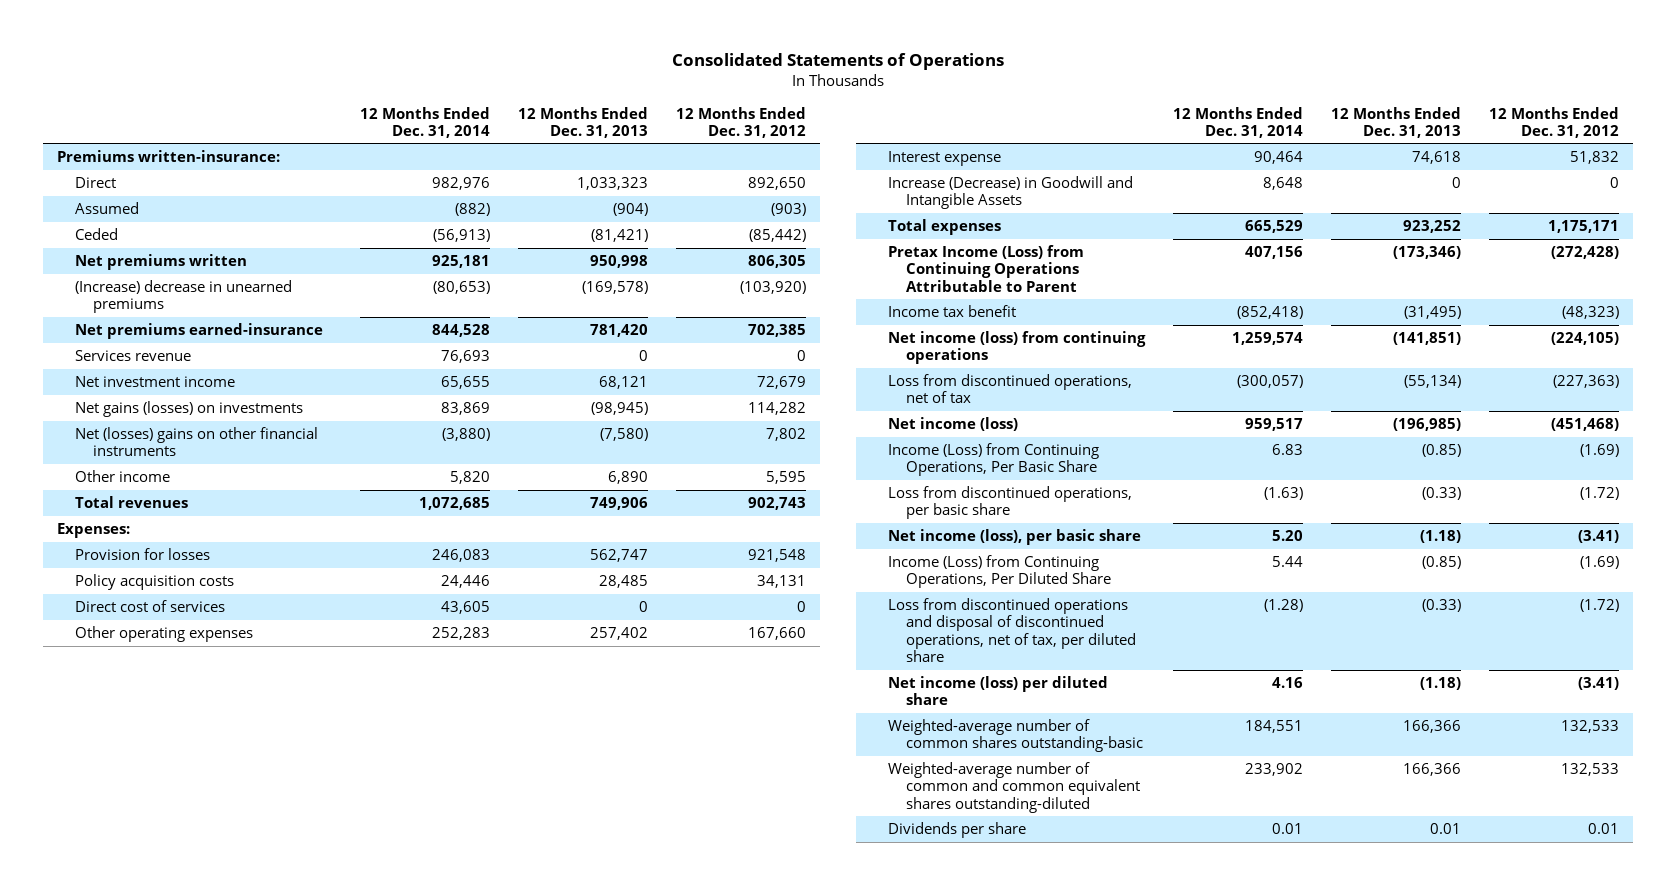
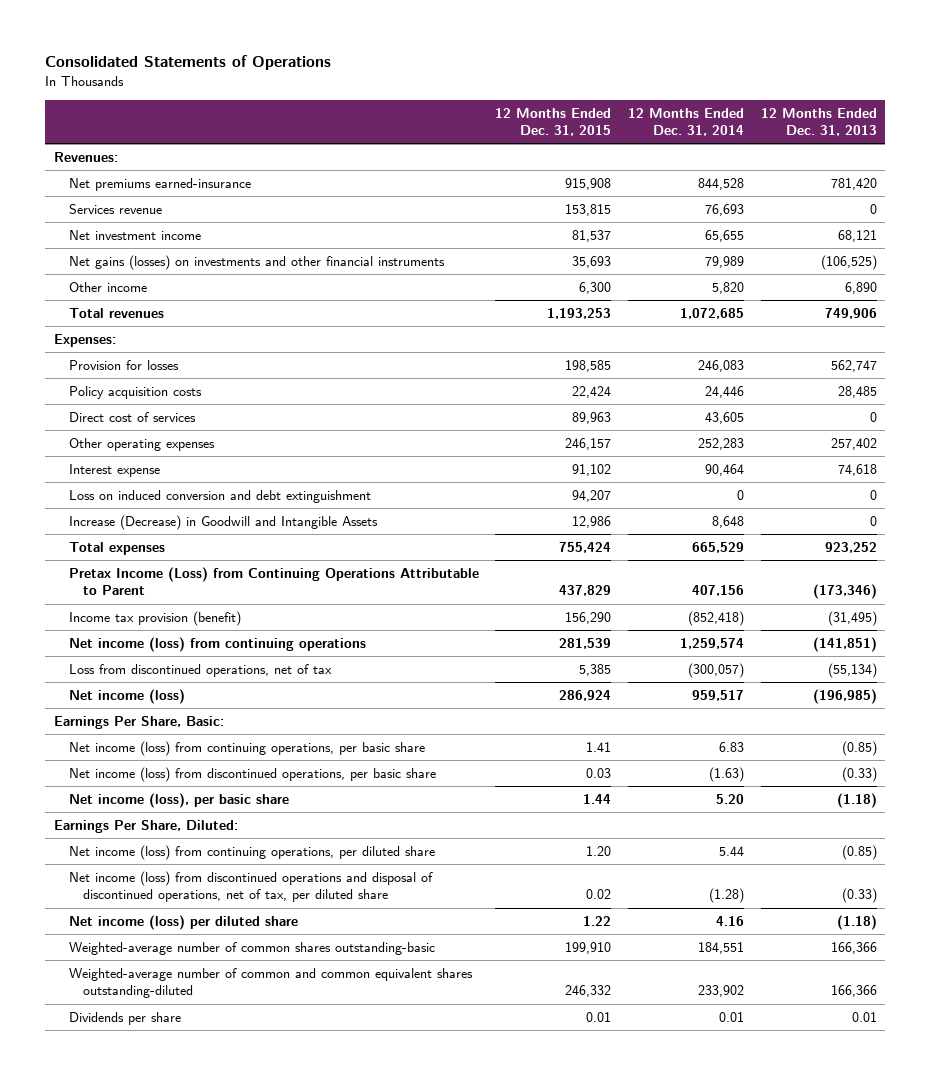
- | 12 Months Ended Dec. 31, 2014 | 12 Months Ended Dec. 31, 2013 | 12 Months Ended Dec. 31, 2012
+ | 12 Months Ended Dec. 31, 2015 | 12 Months Ended Dec. 31, 2014 | 12 Months Ended Dec. 31, 2013
- Premiums written-insurance:
- Direct | 982,976 | 1,033,323 | 892,650
- Assumed | (882) | (904) | (903)
- Ceded | (56,913) | (81,421) | (85,442)
- Net premiums written | 925,181 | 950,998 | 806,305
- (Increase) decrease in unearned premiums | (80,653) | (169,578) | (103,920)
+ Revenues:
- Net gains (losses) on investments | 83,869 | (98,945) | 114,282
- Net (losses) gains on other financial instruments | (3,880) | (7,580) | 7,802
+ Net gains (losses) on investments and other financial instruments | 35,693 | 79,989 | (106,525)
+ Loss on induced conversion and debt extinguishment | 94,207 | 0 | 0
- Income tax benefit | (852,418) | (31,495) | (48,323)
+ Income tax provision (benefit) | 156,290 | (852,418) | (31,495)
- Income (Loss) from Continuing Operations, Per Basic Share | 6.83 | (0.85) | (1.69)
- Loss from discontinued operations, per basic share | (1.63) | (0.33) | (1.72)
+ Earnings Per Share, Basic:
+ Net income (loss) from continuing operations, per basic share | 1.41 | 6.83 | (0.85)
+ Net income (loss) from discontinued operations, per basic share | 0.03 | (1.63) | (0.33)
- Income (Loss) from Continuing Operations, Per Diluted Share | 5.44 | (0.85) | (1.69)
- Loss from discontinued operations and disposal of discontinued operations, net of tax, per diluted share | (1.28) | (0.33) | (1.72)
+ Earnings Per Share, Diluted:
+ Net income (loss) from continuing operations, per diluted share | 1.20 | 5.44 | (0.85)
+ Net income (loss) from discontinued operations and disposal of discontinued operations, net of tax, per diluted share | 0.02 | (1.28) | (0.33)

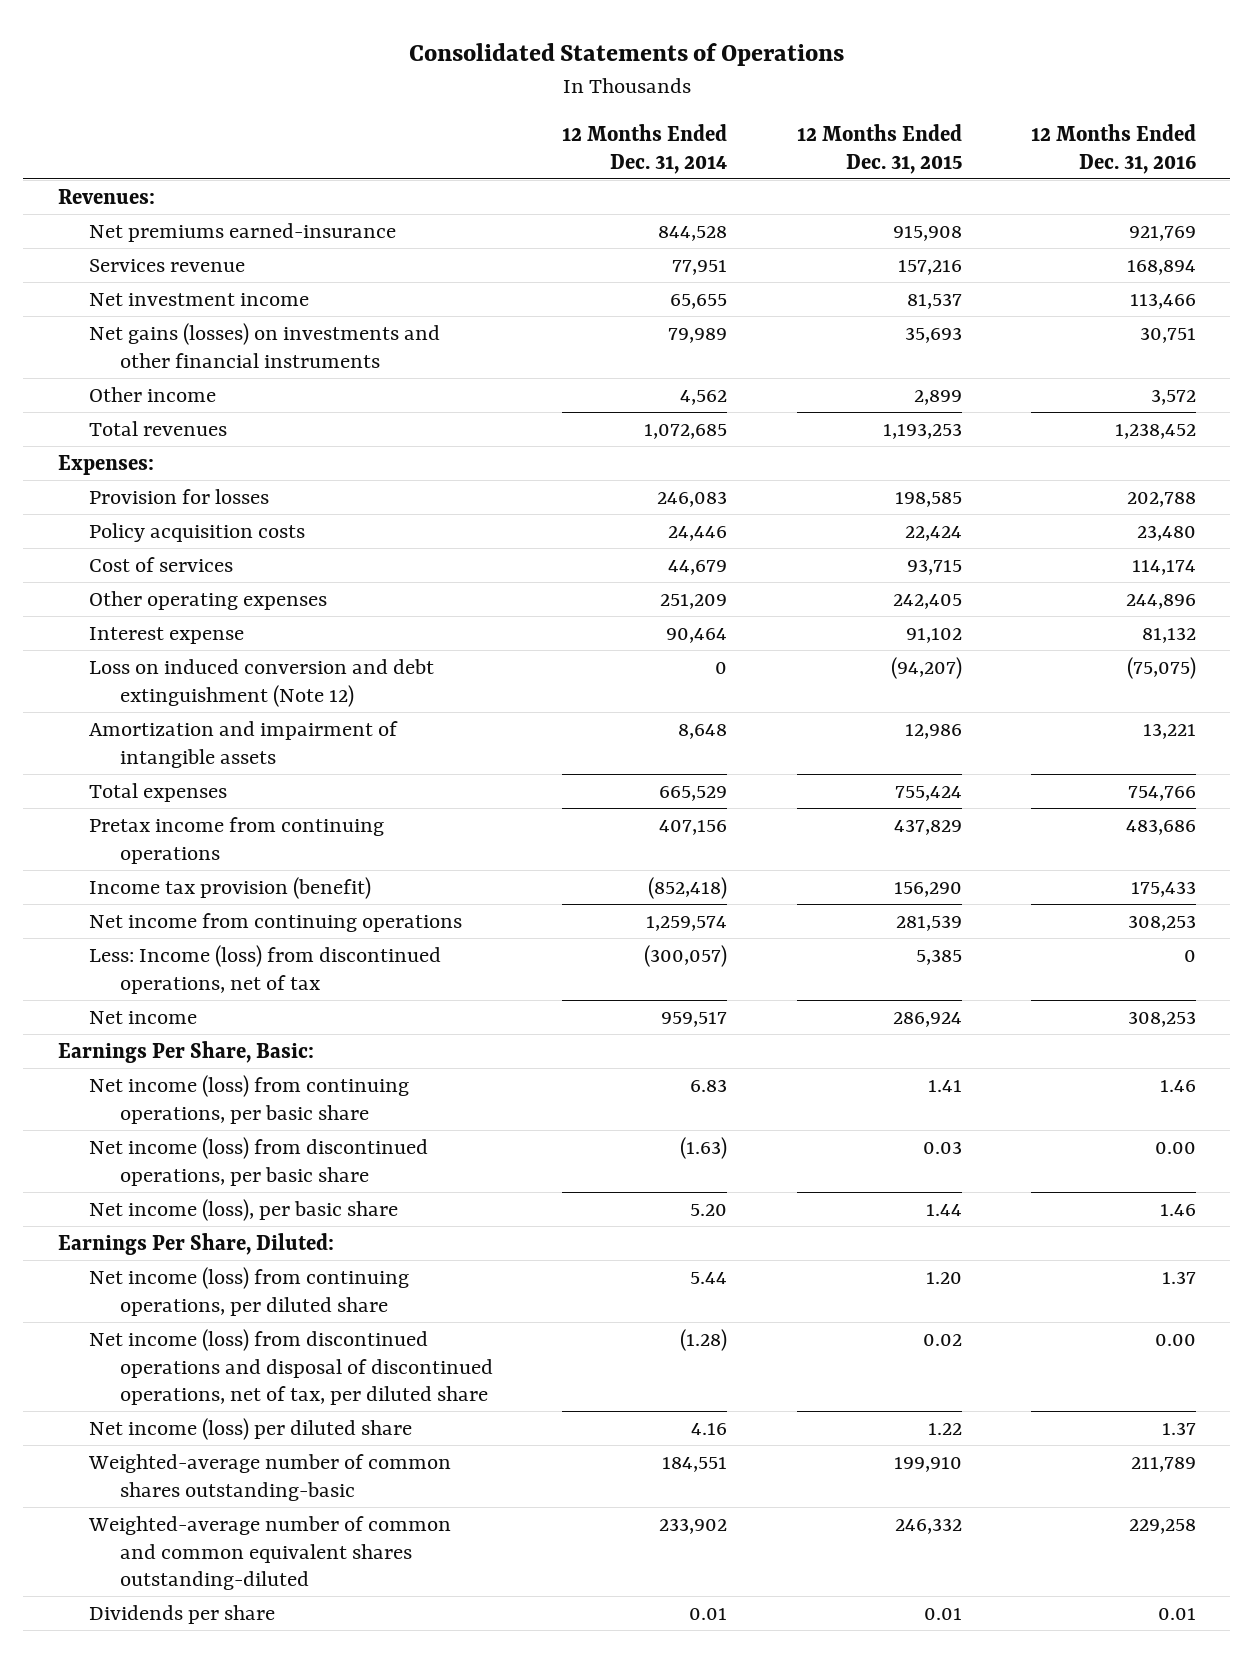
- | 12 Months Ended Dec. 31, 2015 | 12 Months Ended Dec. 31, 2014 | 12 Months Ended Dec. 31, 2013
+ | 12 Months Ended Dec. 31, 2014 | 12 Months Ended Dec. 31, 2015 | 12 Months Ended Dec. 31, 2016
- Services revenue | 153,815 | 76,693 | 0
+ Services revenue | 77,951 | 157,216 | 168,894
- Other income | 6,300 | 5,820 | 6,890
+ Other income | 4,562 | 2,899 | 3,572
- Direct cost of services | 89,963 | 43,605 | 0
- Other operating expenses | 246,157 | 252,283 | 257,402
+ Cost of services | 44,679 | 93,715 | 114,174
+ Other operating expenses | 251,209 | 242,405 | 244,896
- Loss on induced conversion and debt extinguishment | 94,207 | 0 | 0
- Increase (Decrease) in Goodwill and Intangible Assets | 12,986 | 8,648 | 0
+ Loss on induced conversion and debt extinguishment (Note 12) | 0 | (94,207) | (75,075)
+ Amortization and impairment of intangible assets | 8,648 | 12,986 | 13,221
- Pretax Income (Loss) from Continuing Operations Attributable to Parent | 437,829 | 407,156 | (173,346)
+ Pretax income from continuing operations | 407,156 | 437,829 | 483,686
- Net income (loss) from continuing operations | 281,539 | 1,259,574 | (141,851)
- Loss from discontinued operations, net of tax | 5,385 | (300,057) | (55,134)
- Net income (loss) | 286,924 | 959,517 | (196,985)
+ Net income from continuing operations | 1,259,574 | 281,539 | 308,253
+ Less: Income (loss) from discontinued operations, net of tax | (300,057) | 5,385 | 0
+ Net income | 959,517 | 286,924 | 308,253

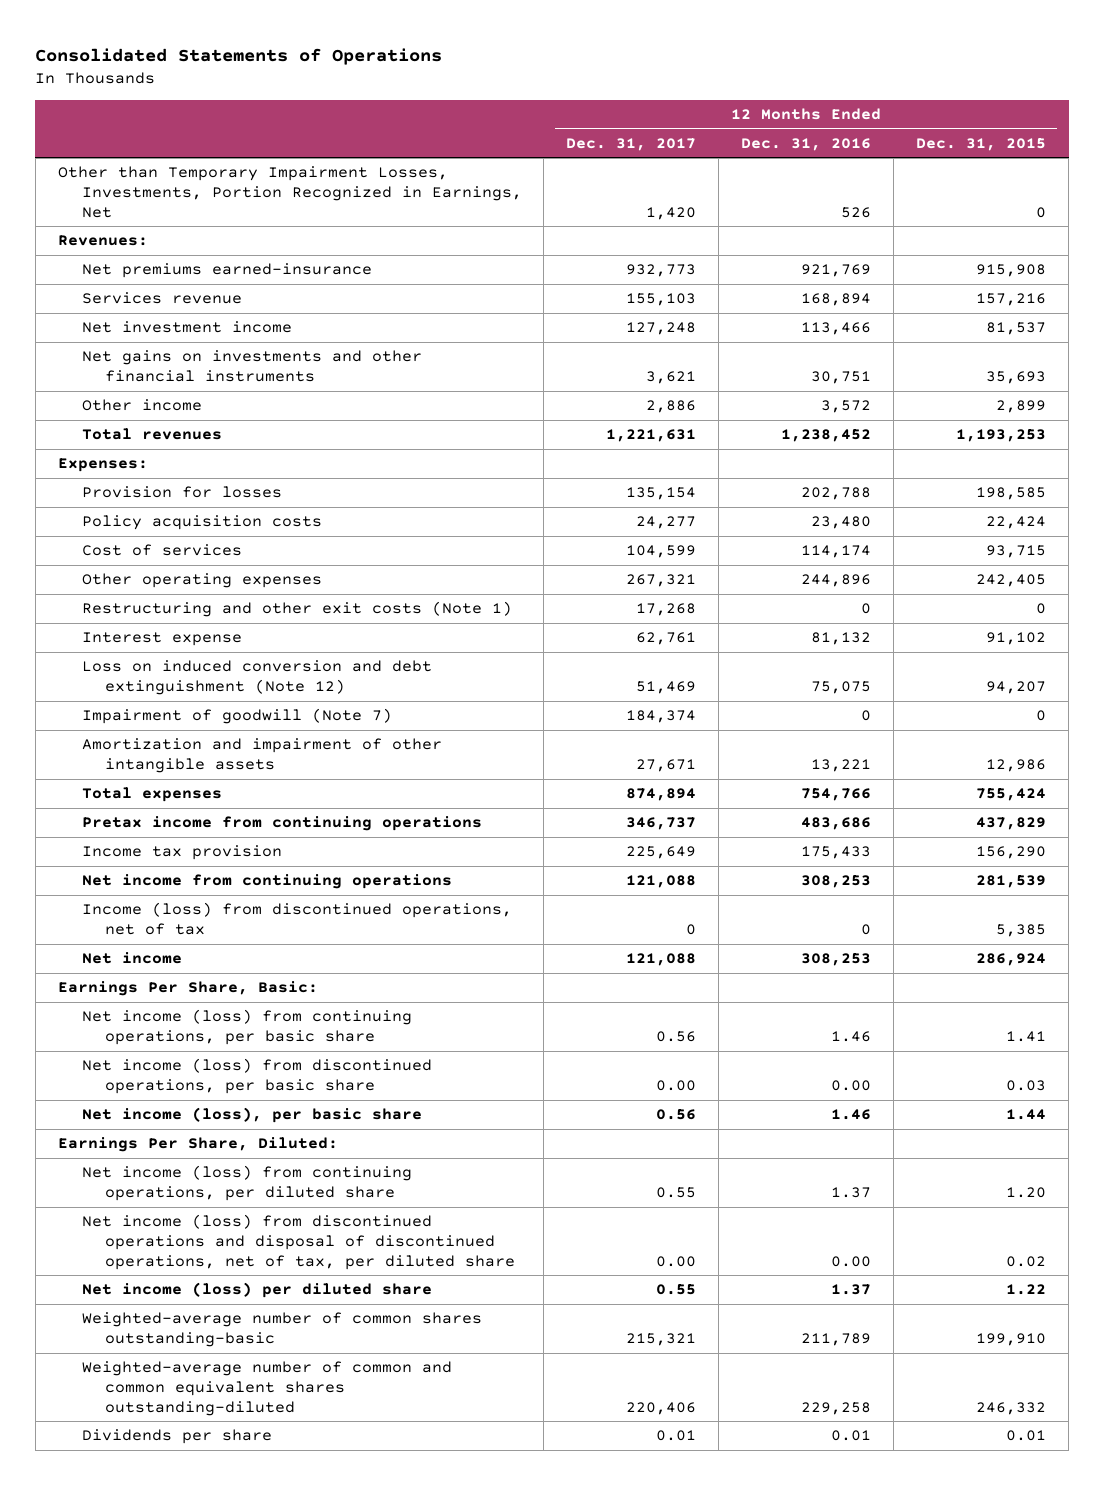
- | 12 Months Ended Dec. 31, 2014 | 12 Months Ended Dec. 31, 2015 | 12 Months Ended Dec. 31, 2016
+ | 12 Months Ended Dec. 31, 2017 | 12 Months Ended Dec. 31, 2016 | 12 Months Ended Dec. 31, 2015
+ Other than Temporary Impairment Losses, Investments, Portion Recognized in Earnings, Net | 1,420 | 526 | 0
- Net gains (losses) on investments and other financial instruments | 79,989 | 35,693 | 30,751
+ Net gains on investments and other financial instruments | 3,621 | 30,751 | 35,693
+ Restructuring and other exit costs (Note 1) | 17,268 | 0 | 0
- Loss on induced conversion and debt extinguishment (Note 12) | 0 | (94,207) | (75,075)
- Amortization and impairment of intangible assets | 8,648 | 12,986 | 13,221
+ Loss on induced conversion and debt extinguishment (Note 12) | 51,469 | 75,075 | 94,207
+ Impairment of goodwill (Note 7) | 184,374 | 0 | 0
+ Amortization and impairment of other intangible assets | 27,671 | 13,221 | 12,986
- Income tax provision (benefit) | (852,418) | 156,290 | 175,433
+ Income tax provision | 225,649 | 175,433 | 156,290
- Less: Income (loss) from discontinued operations, net of tax | (300,057) | 5,385 | 0
+ Income (loss) from discontinued operations, net of tax | 0 | 0 | 5,385

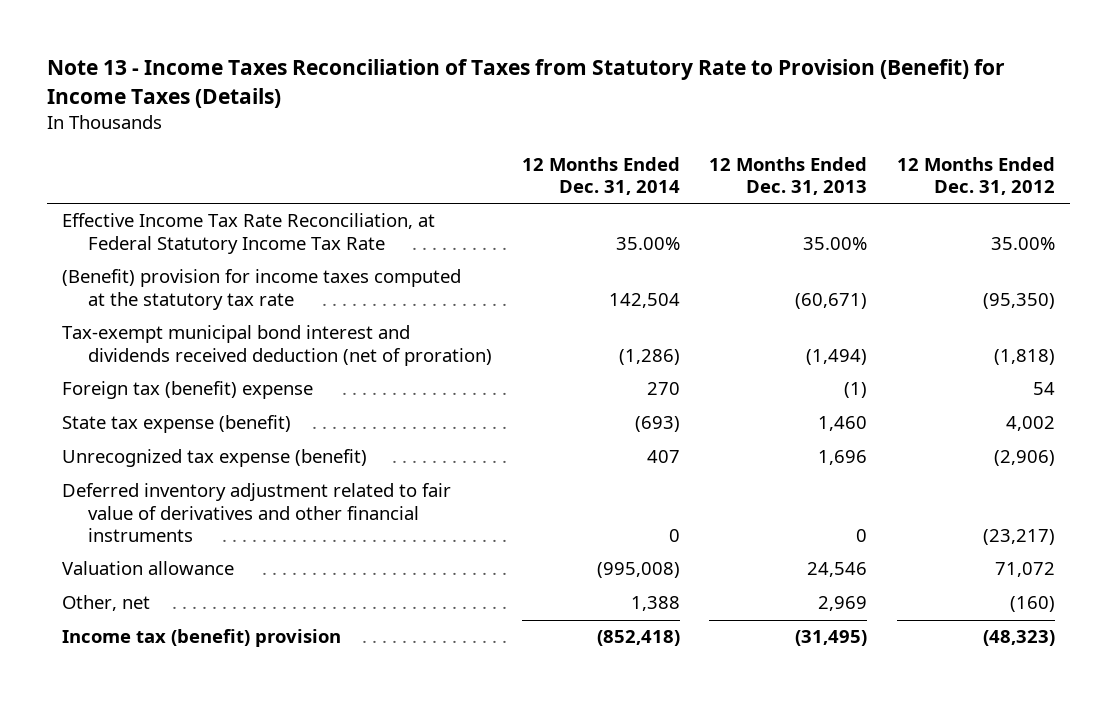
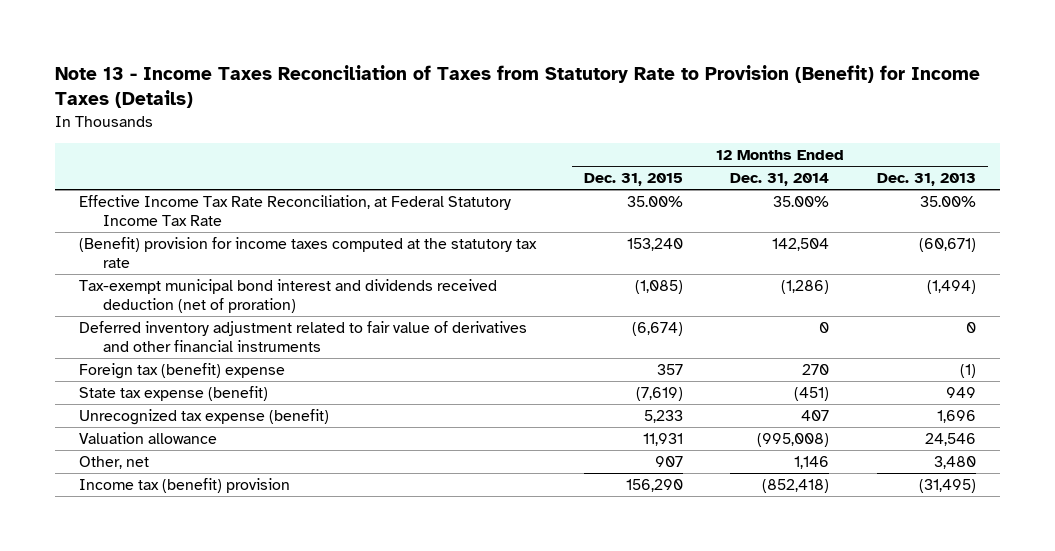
- | 12 Months Ended Dec. 31, 2014 | 12 Months Ended Dec. 31, 2013 | 12 Months Ended Dec. 31, 2012
+ | 12 Months Ended Dec. 31, 2015 | 12 Months Ended Dec. 31, 2014 | 12 Months Ended Dec. 31, 2013
moved up: Deferred inventory adjustment related to fair value of derivatives and other financial instruments | (6,674) | 0 | 0
- State tax expense (benefit) | (693) | 1,460 | 4,002
+ State tax expense (benefit) | (7,619) | (451) | 949
- Other, net | 1,388 | 2,969 | (160)
+ Other, net | 907 | 1,146 | 3,480

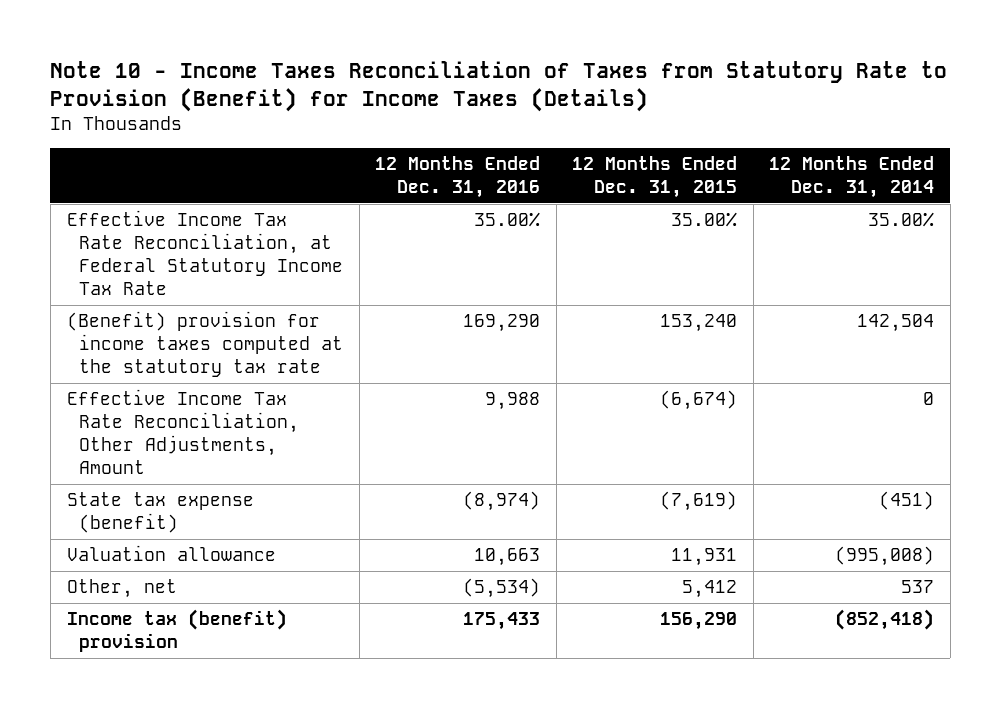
- Note 13 - Income Taxes Reconciliation of Taxes from Statutory Rate to Provision (Benefit) for Income Taxes (Details)
+ Note 10 - Income Taxes Reconciliation of Taxes from Statutory Rate to Provision (Benefit) for Income Taxes (Details)
- | 12 Months Ended Dec. 31, 2015 | 12 Months Ended Dec. 31, 2014 | 12 Months Ended Dec. 31, 2013
+ | 12 Months Ended Dec. 31, 2016 | 12 Months Ended Dec. 31, 2015 | 12 Months Ended Dec. 31, 2014
- Tax-exempt municipal bond interest and dividends received deduction (net of proration) | (1,085) | (1,286) | (1,494)
- Deferred inventory adjustment related to fair value of derivatives and other financial instruments | (6,674) | 0 | 0
- Foreign tax (benefit) expense | 357 | 270 | (1)
+ Effective Income Tax Rate Reconciliation, Other Adjustments, Amount | 9,988 | (6,674) | 0
- Unrecognized tax expense (benefit) | 5,233 | 407 | 1,696
- Other, net | 907 | 1,146 | 3,480
+ Other, net | (5,534) | 5,412 | 537

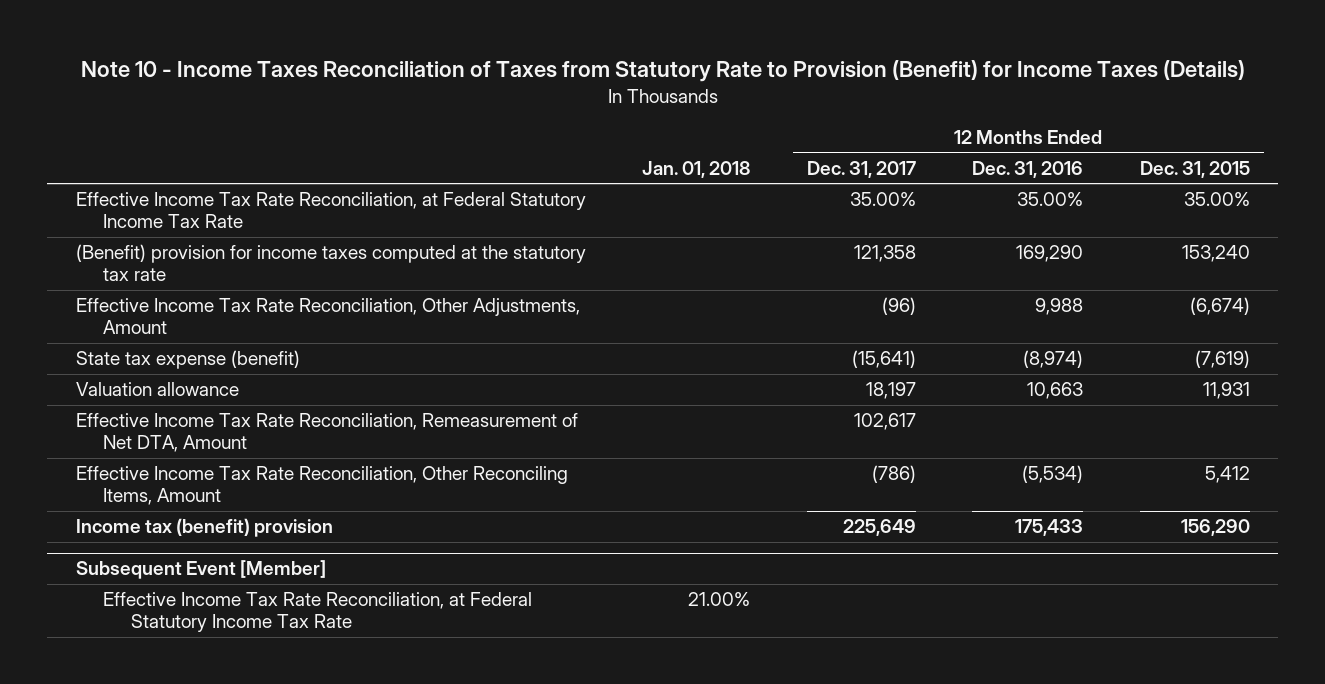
- | 12 Months Ended Dec. 31, 2016 | 12 Months Ended Dec. 31, 2015 | 12 Months Ended Dec. 31, 2014
+ | Jan. 01, 2018 | 12 Months Ended Dec. 31, 2017 | 12 Months Ended Dec. 31, 2016 | 12 Months Ended Dec. 31, 2015
- Other, net | (5,534) | 5,412 | 537
+ Effective Income Tax Rate Reconciliation, Remeasurement of Net DTA, Amount | | 102,617 | |
+ Effective Income Tax Rate Reconciliation, Other Reconciling Items, Amount | | (786) | (5,534) | 5,412
+ Subsequent Event [Member]
+ Effective Income Tax Rate Reconciliation, at Federal Statutory Income Tax Rate | 21.00% | | |

